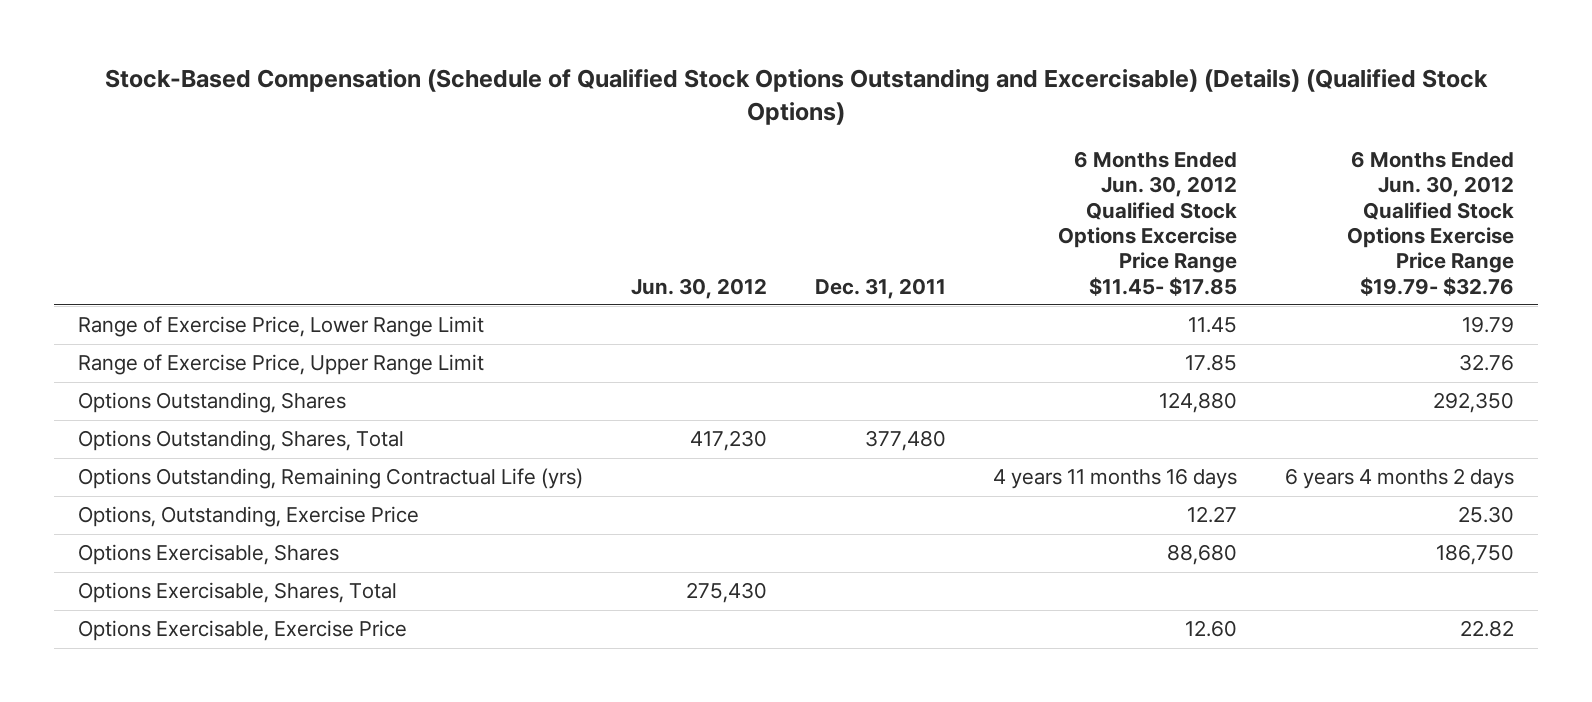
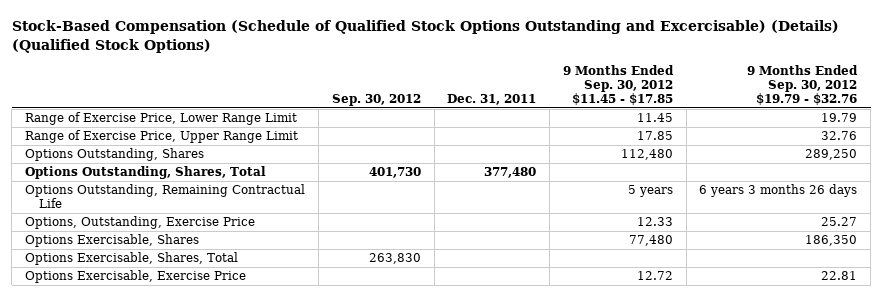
- | Jun. 30, 2012 | Dec. 31, 2011 | 6 Months Ended Jun. 30, 2012 Qualified Stock Options Excercise Price Range $11.45- $17.85 | 6 Months Ended Jun. 30, 2012 Qualified Stock Options Exercise Price Range $19.79- $32.76
+ | Sep. 30, 2012 | Dec. 31, 2011 | 9 Months Ended Sep. 30, 2012 $11.45 - $17.85 | 9 Months Ended Sep. 30, 2012 $19.79 - $32.76
- Options Outstanding, Remaining Contractual Life (yrs) | | | 4 years 11 months 16 days | 6 years 4 months 2 days
+ Options Outstanding, Remaining Contractual Life | | | 5 years | 6 years 3 months 26 days

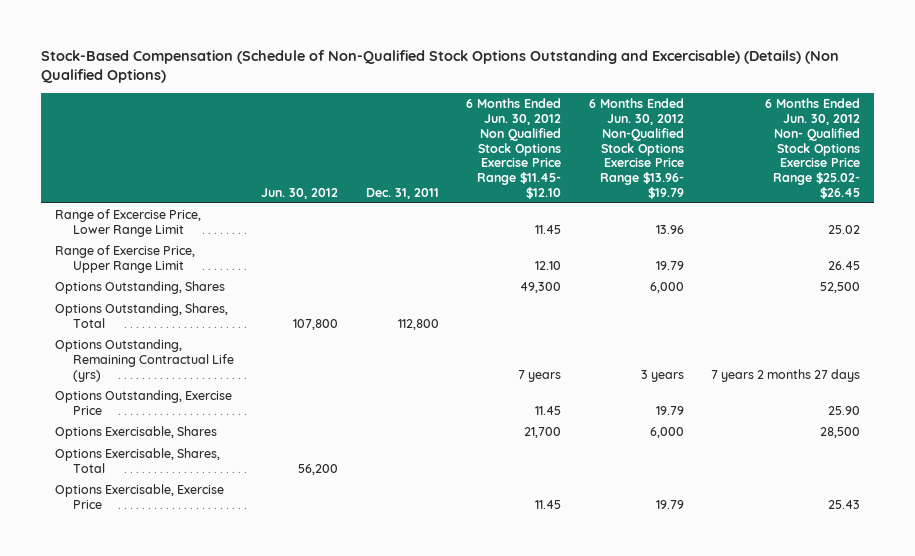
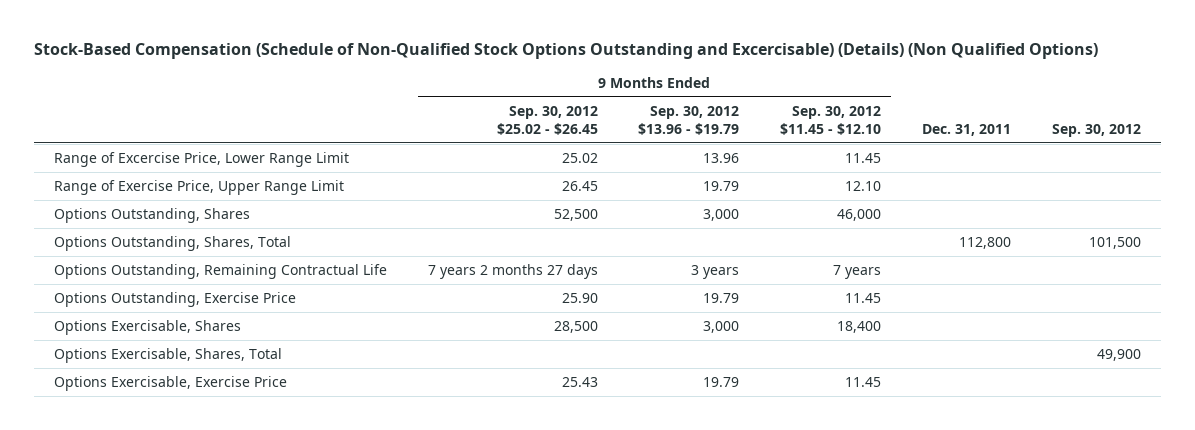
- | Jun. 30, 2012 | Dec. 31, 2011 | 6 Months Ended Jun. 30, 2012 Non Qualified Stock Options Exercise Price Range $11.45- $12.10 | 6 Months Ended Jun. 30, 2012 Non-Qualified Stock Options Exercise Price Range $13.96- $19.79 | 6 Months Ended Jun. 30, 2012 Non- Qualified Stock Options Exercise Price Range $25.02- $26.45
+ | 9 Months Ended Sep. 30, 2012 $25.02 - $26.45 | 9 Months Ended Sep. 30, 2012 $13.96 - $19.79 | 9 Months Ended Sep. 30, 2012 $11.45 - $12.10 | Dec. 31, 2011 | Sep. 30, 2012
- Options Outstanding, Remaining Contractual Life (yrs) | | | 7 years | 3 years | 7 years 2 months 27 days
+ Options Outstanding, Remaining Contractual Life | 7 years 2 months 27 days | 3 years | 7 years | |

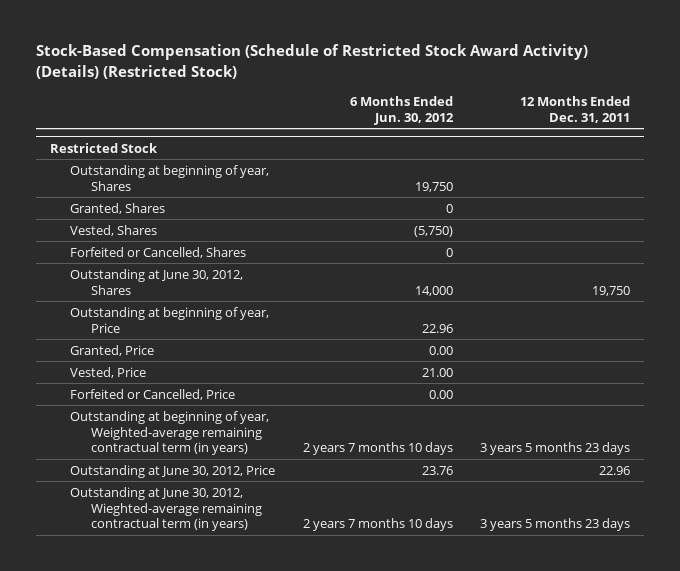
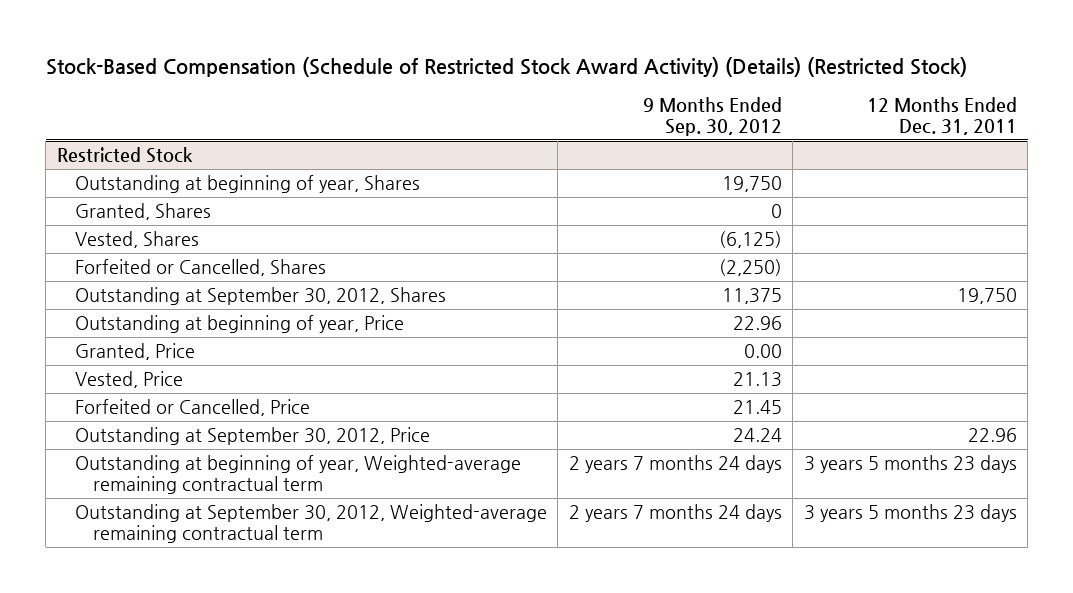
- | 6 Months Ended Jun. 30, 2012 | 12 Months Ended Dec. 31, 2011
+ | 9 Months Ended Sep. 30, 2012 | 12 Months Ended Dec. 31, 2011
@ Restricted Stock
- Outstanding at June 30, 2012, Shares | 14,000 | 19,750
+ Outstanding at September 30, 2012, Shares | 11,375 | 19,750
- Outstanding at beginning of year, Weighted-average remaining contractual term (in years) | 2 years 7 months 10 days | 3 years 5 months 23 days
- Outstanding at June 30, 2012, Price | 23.76 | 22.96
- Outstanding at June 30, 2012, Wieghted-average remaining contractual term (in years) | 2 years 7 months 10 days | 3 years 5 months 23 days
+ Outstanding at September 30, 2012, Price | 24.24 | 22.96
+ Outstanding at beginning of year, Weighted-average remaining contractual term | 2 years 7 months 24 days | 3 years 5 months 23 days
+ Outstanding at September 30, 2012, Weighted-average remaining contractual term | 2 years 7 months 24 days | 3 years 5 months 23 days

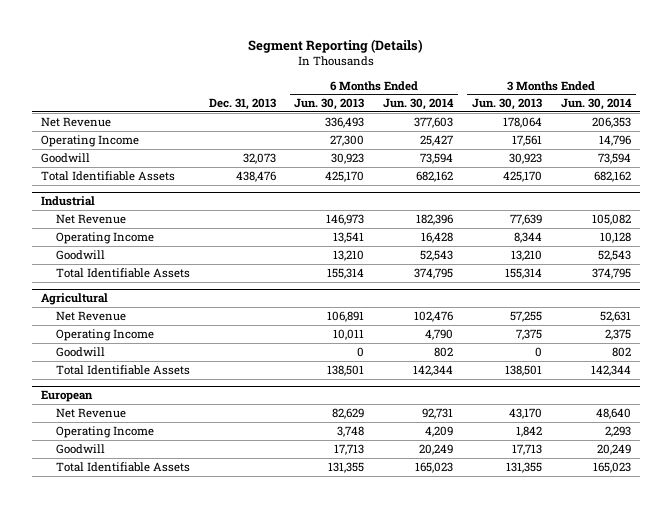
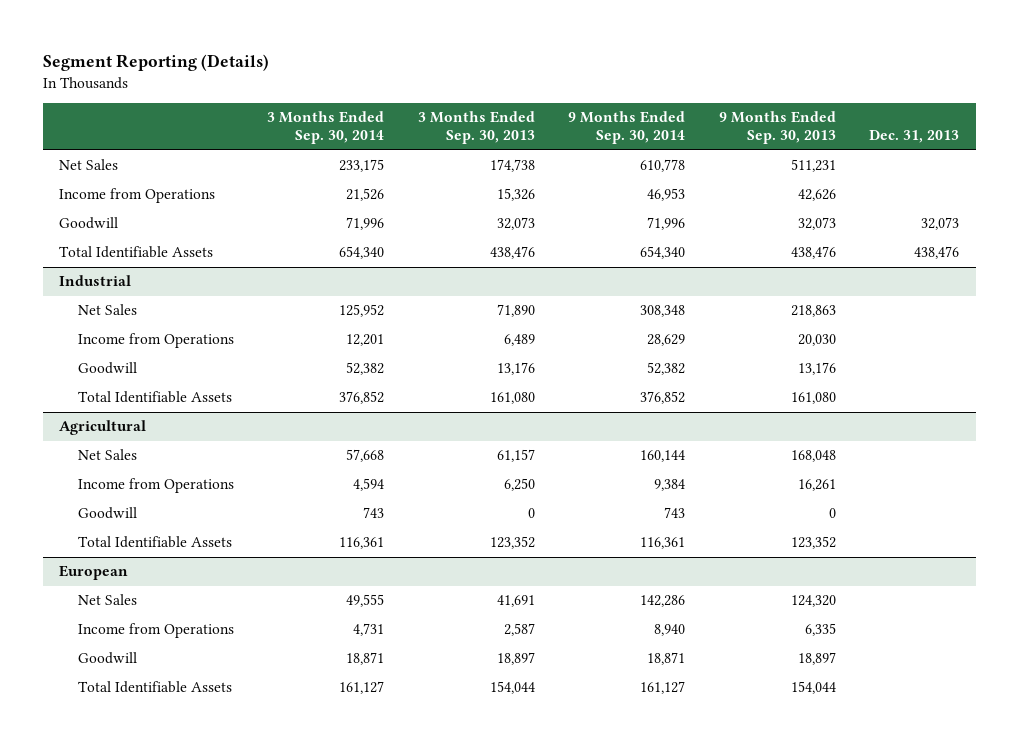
- | Dec. 31, 2013 | 6 Months Ended Jun. 30, 2013 | 6 Months Ended Jun. 30, 2014 | 3 Months Ended Jun. 30, 2013 | 3 Months Ended Jun. 30, 2014
+ | 3 Months Ended Sep. 30, 2014 | 3 Months Ended Sep. 30, 2013 | 9 Months Ended Sep. 30, 2014 | 9 Months Ended Sep. 30, 2013 | Dec. 31, 2013
- Net Revenue | | 336,493 | 377,603 | 178,064 | 206,353
- Operating Income | | 27,300 | 25,427 | 17,561 | 14,796
+ Net Sales | 233,175 | 174,738 | 610,778 | 511,231 |
+ Income from Operations | 21,526 | 15,326 | 46,953 | 42,626 |
@ Industrial
- Net Revenue | | 146,973 | 182,396 | 77,639 | 105,082
- Operating Income | | 13,541 | 16,428 | 8,344 | 10,128
+ Net Sales | 125,952 | 71,890 | 308,348 | 218,863 |
+ Income from Operations | 12,201 | 6,489 | 28,629 | 20,030 |
@ Agricultural
- Net Revenue | | 106,891 | 102,476 | 57,255 | 52,631
- Operating Income | | 10,011 | 4,790 | 7,375 | 2,375
+ Net Sales | 57,668 | 61,157 | 160,144 | 168,048 |
+ Income from Operations | 4,594 | 6,250 | 9,384 | 16,261 |
@ European
- Net Revenue | | 82,629 | 92,731 | 43,170 | 48,640
- Operating Income | | 3,748 | 4,209 | 1,842 | 2,293
+ Net Sales | 49,555 | 41,691 | 142,286 | 124,320 |
+ Income from Operations | 4,731 | 2,587 | 8,940 | 6,335 |

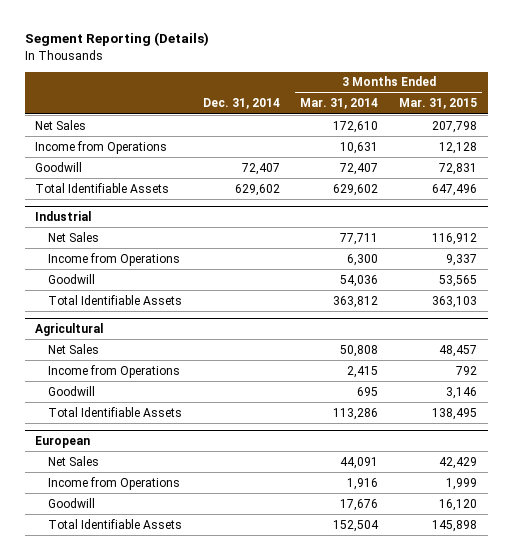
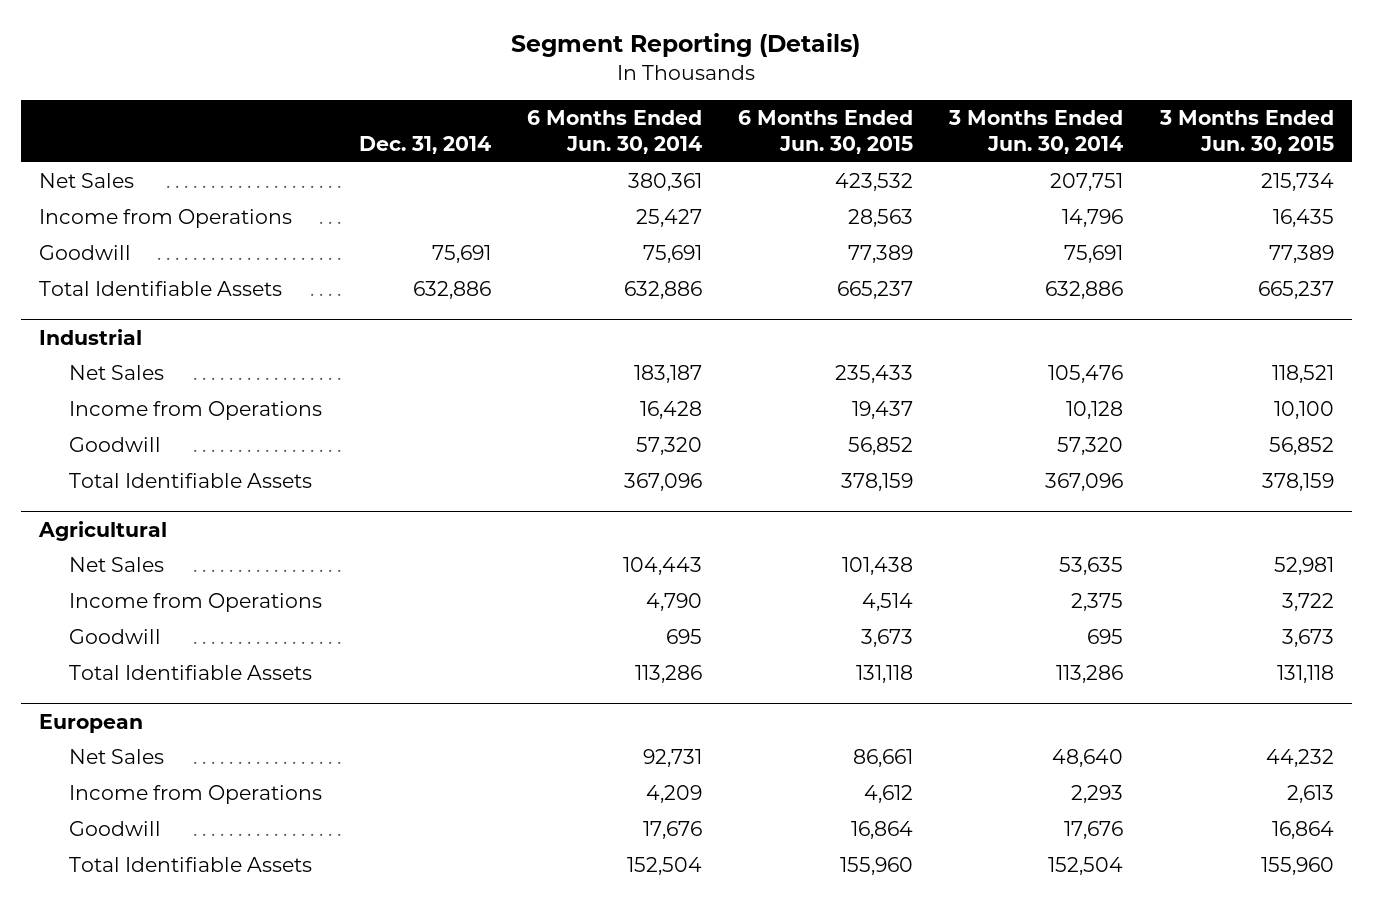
- | Dec. 31, 2014 | 3 Months Ended Mar. 31, 2014 | 3 Months Ended Mar. 31, 2015
+ | Dec. 31, 2014 | 6 Months Ended Jun. 30, 2014 | 6 Months Ended Jun. 30, 2015 | 3 Months Ended Jun. 30, 2014 | 3 Months Ended Jun. 30, 2015
- Goodwill | 72,407 | 72,407 | 72,831
- Total Identifiable Assets | 629,602 | 629,602 | 647,496
+ Goodwill | 75,691 | 75,691 | 77,389 | 75,691 | 77,389
+ Total Identifiable Assets | 632,886 | 632,886 | 665,237 | 632,886 | 665,237

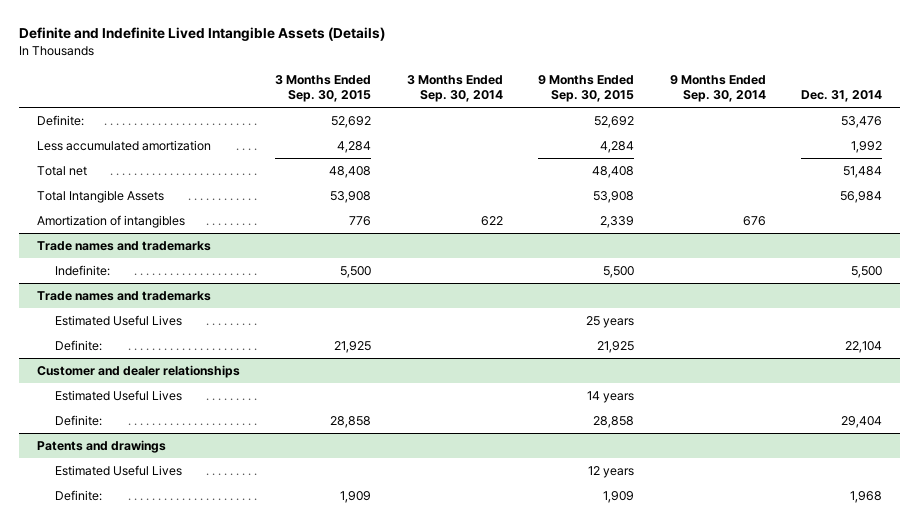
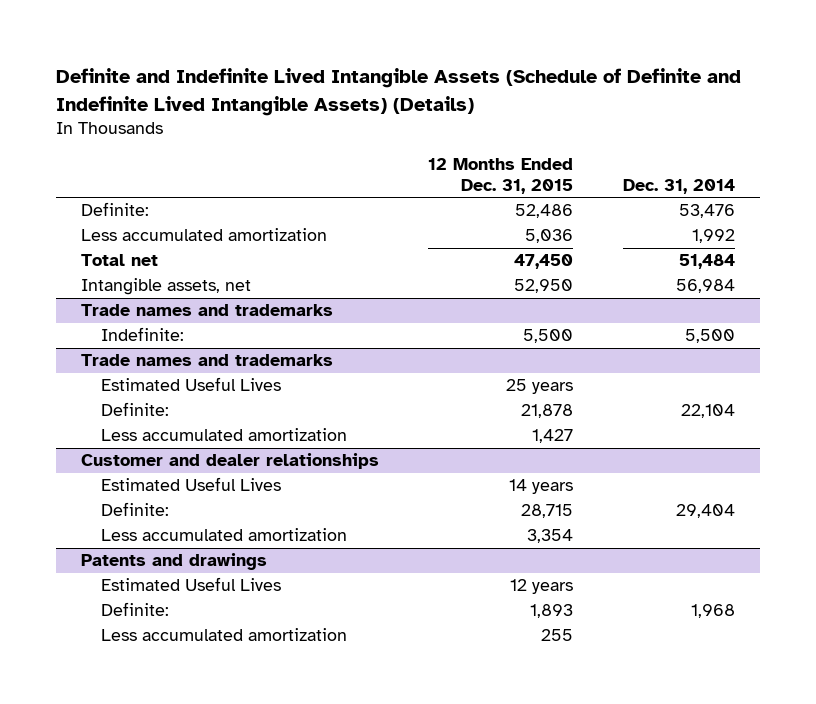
- Definite and Indefinite Lived Intangible Assets (Details)
+ Definite and Indefinite Lived Intangible Assets (Schedule of Definite and Indefinite Lived Intangible Assets) (Details)
- | 3 Months Ended Sep. 30, 2015 | 3 Months Ended Sep. 30, 2014 | 9 Months Ended Sep. 30, 2015 | 9 Months Ended Sep. 30, 2014 | Dec. 31, 2014
+ | 12 Months Ended Dec. 31, 2015 | Dec. 31, 2014
- Total Intangible Assets | 53,908 | | 53,908 | | 56,984
- Amortization of intangibles | 776 | 622 | 2,339 | 676 |
+ Intangible assets, net | 52,950 | 56,984
@ Trade names and trademarks
+ Less accumulated amortization | 1,427 |
@ Customer and dealer relationships
+ Less accumulated amortization | 3,354 |
@ Patents and drawings
+ Less accumulated amortization | 255 |

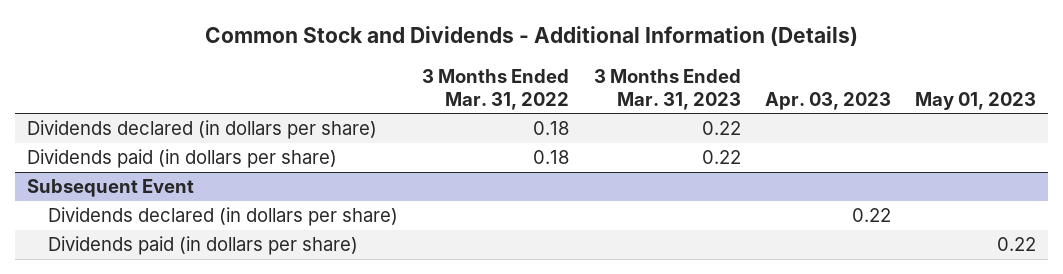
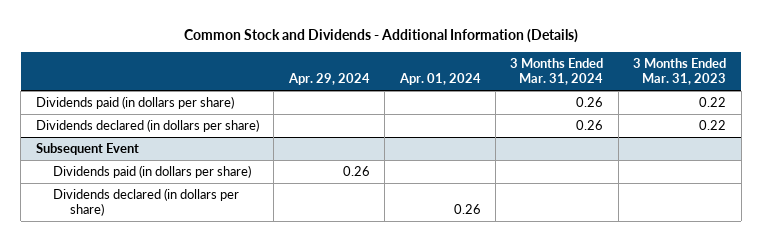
- | 3 Months Ended Mar. 31, 2022 | 3 Months Ended Mar. 31, 2023 | Apr. 03, 2023 | May 01, 2023
+ | Apr. 29, 2024 | Apr. 01, 2024 | 3 Months Ended Mar. 31, 2024 | 3 Months Ended Mar. 31, 2023
moved down: Dividends declared (in dollars per share) | | | 0.26 | 0.22
@ Subsequent Event
moved down: Dividends declared (in dollars per share) | | 0.26 | |

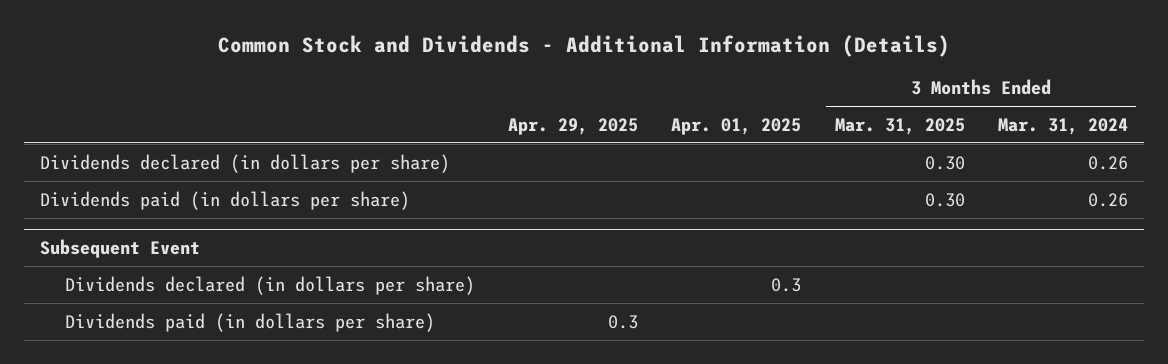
- | Apr. 29, 2024 | Apr. 01, 2024 | 3 Months Ended Mar. 31, 2024 | 3 Months Ended Mar. 31, 2023
+ | Apr. 29, 2025 | Apr. 01, 2025 | 3 Months Ended Mar. 31, 2025 | 3 Months Ended Mar. 31, 2024
moved down: Dividends paid (in dollars per share) | | | 0.30 | 0.26
@ Subsequent Event
moved down: Dividends paid (in dollars per share) | 0.3 | | |

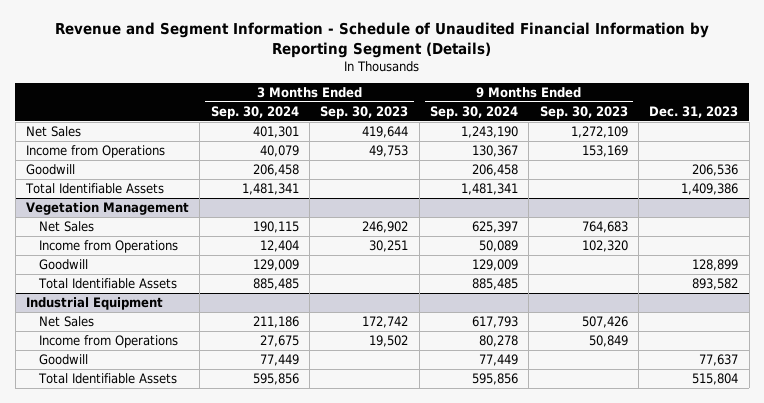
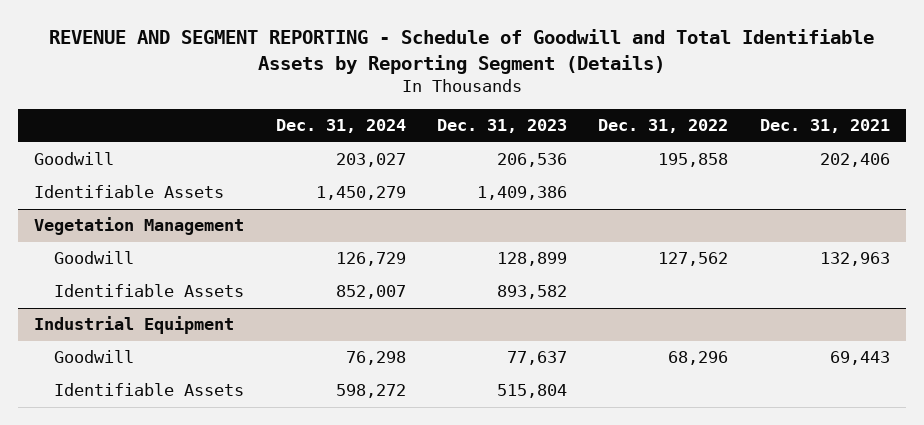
- Revenue and Segment Information - Schedule of Unaudited Financial Information by Reporting Segment (Details)
+ REVENUE AND SEGMENT REPORTING - Schedule of Goodwill and Total Identifiable Assets by Reporting Segment (Details)
- | 3 Months Ended Sep. 30, 2024 | 3 Months Ended Sep. 30, 2023 | 9 Months Ended Sep. 30, 2024 | 9 Months Ended Sep. 30, 2023 | Dec. 31, 2023
+ | Dec. 31, 2024 | Dec. 31, 2023 | Dec. 31, 2022 | Dec. 31, 2021
- Net Sales | 401,301 | 419,644 | 1,243,190 | 1,272,109 |
- Income from Operations | 40,079 | 49,753 | 130,367 | 153,169 |
- Total Identifiable Assets | 1,481,341 | | 1,481,341 | | 1,409,386
+ Identifiable Assets | 1,450,279 | 1,409,386 | |
@ Vegetation Management
- Net Sales | 190,115 | 246,902 | 625,397 | 764,683 |
- Income from Operations | 12,404 | 30,251 | 50,089 | 102,320 |
- Total Identifiable Assets | 885,485 | | 885,485 | | 893,582
+ Identifiable Assets | 852,007 | 893,582 | |
@ Industrial Equipment
- Net Sales | 211,186 | 172,742 | 617,793 | 507,426 |
- Income from Operations | 27,675 | 19,502 | 80,278 | 50,849 |
- Total Identifiable Assets | 595,856 | | 595,856 | | 515,804
+ Identifiable Assets | 598,272 | 515,804 | |

